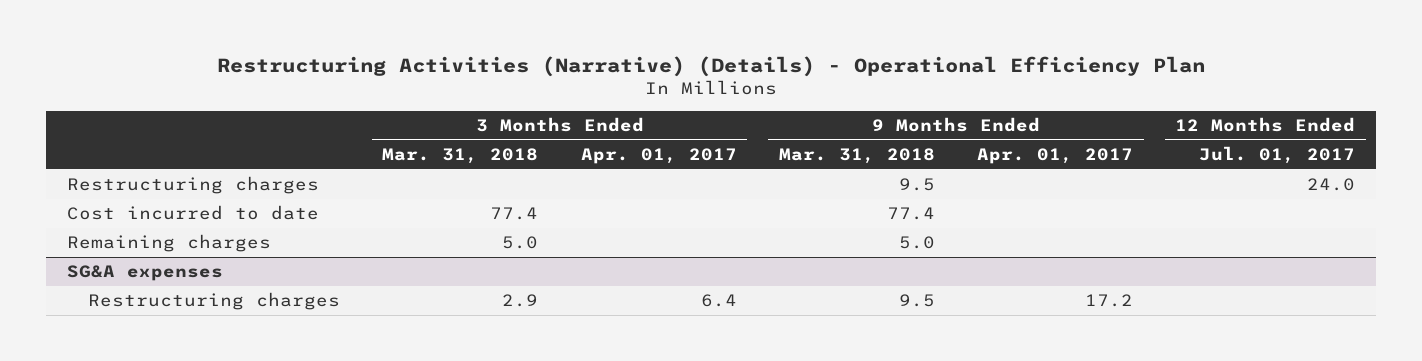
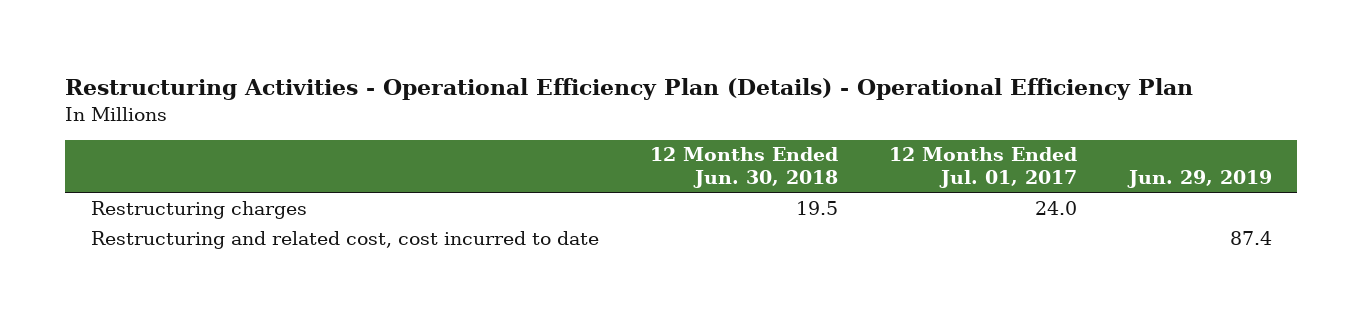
- Restructuring Activities (Narrative) (Details) - Operational Efficiency Plan
+ Restructuring Activities - Operational Efficiency Plan (Details) - Operational Efficiency Plan
- | 3 Months Ended Mar. 31, 2018 | 3 Months Ended Apr. 01, 2017 | 9 Months Ended Mar. 31, 2018 | 9 Months Ended Apr. 01, 2017 | 12 Months Ended Jul. 01, 2017
+ | 12 Months Ended Jun. 30, 2018 | 12 Months Ended Jul. 01, 2017 | Jun. 29, 2019
- Cost incurred to date | 77.4 | | 77.4 | |
- Remaining charges | 5.0 | | 5.0 | |
- SG&A expenses
- Restructuring charges | 2.9 | 6.4 | 9.5 | 17.2 |
+ Restructuring and related cost, cost incurred to date | | | 87.4

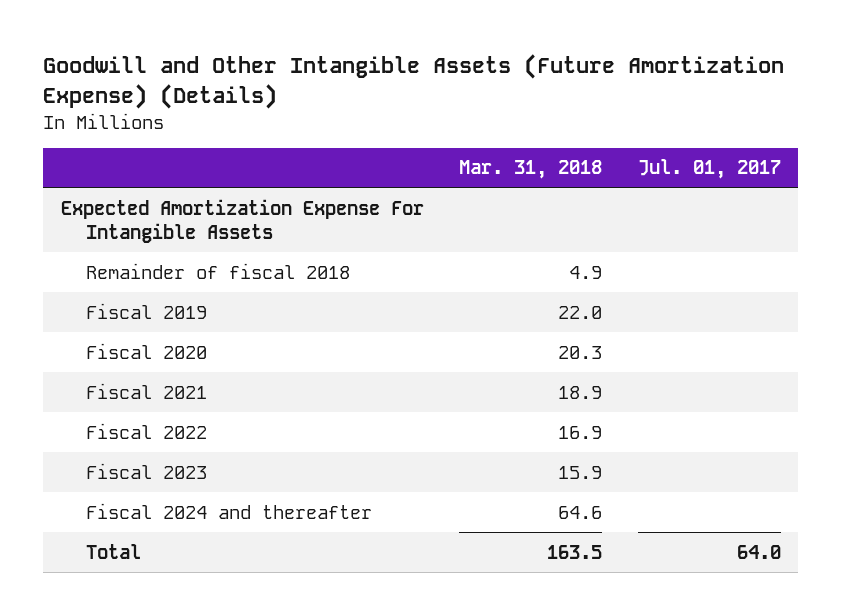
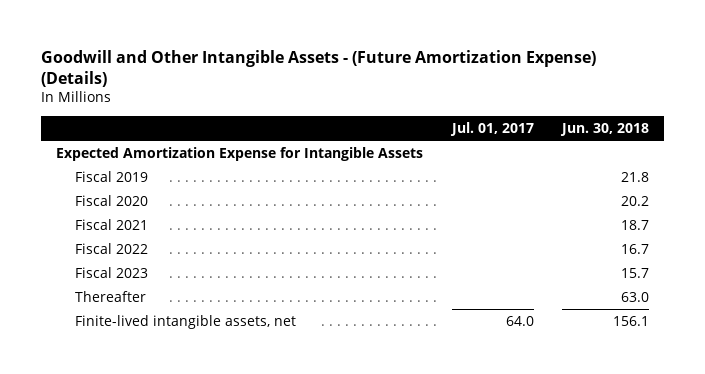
- Goodwill and Other Intangible Assets (Future Amortization Expense) (Details)
+ Goodwill and Other Intangible Assets - (Future Amortization Expense) (Details)
- | Mar. 31, 2018 | Jul. 01, 2017
+ | Jul. 01, 2017 | Jun. 30, 2018
- Expected Amortization Expense For Intangible Assets
- Remainder of fiscal 2018 | 4.9 |
+ Expected Amortization Expense for Intangible Assets
- Fiscal 2024 and thereafter | 64.6 |
- Total | 163.5 | 64.0
+ Thereafter | | 63.0
+ Finite-lived intangible assets, net | 64.0 | 156.1

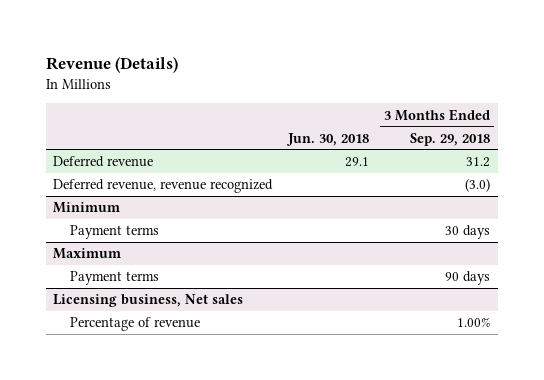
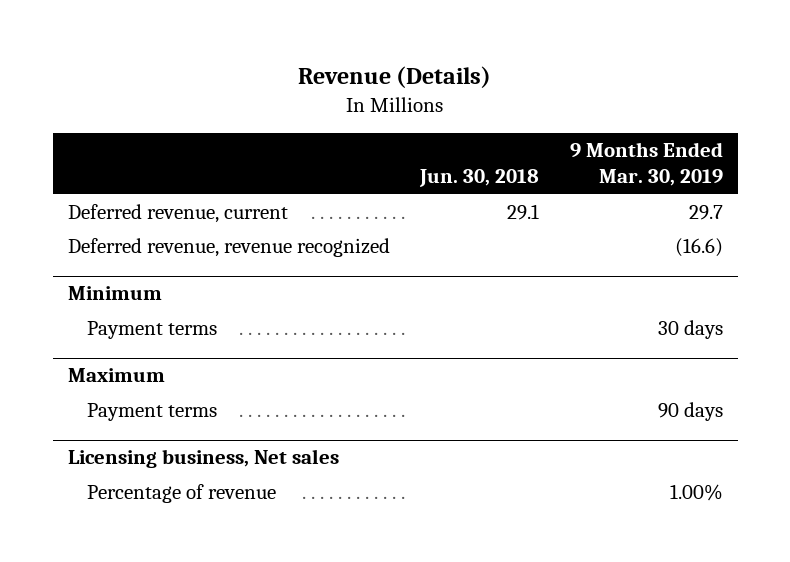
- | Jun. 30, 2018 | 3 Months Ended Sep. 29, 2018
+ | Jun. 30, 2018 | 9 Months Ended Mar. 30, 2019
- Deferred revenue | 29.1 | 31.2
+ Deferred revenue, current | 29.1 | 29.7

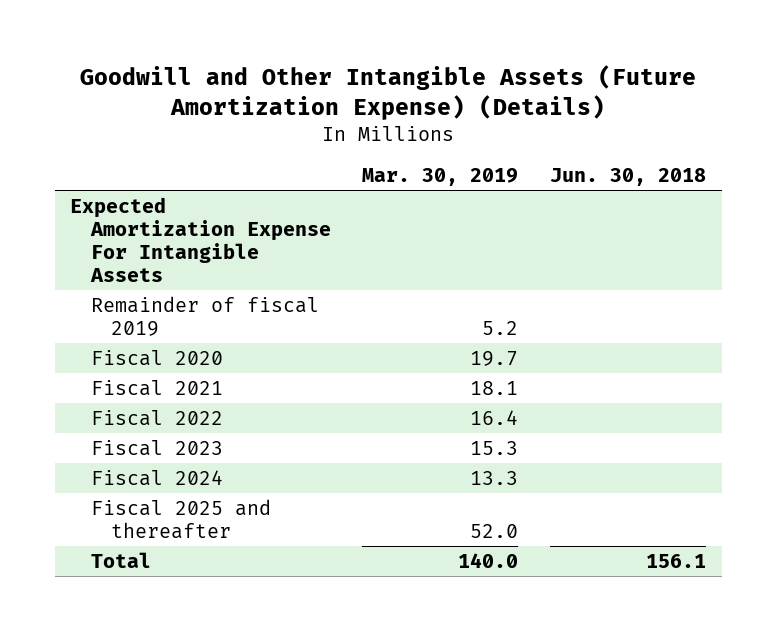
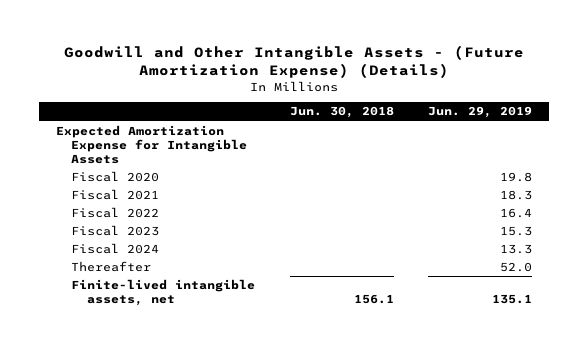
- Goodwill and Other Intangible Assets (Future Amortization Expense) (Details)
+ Goodwill and Other Intangible Assets - (Future Amortization Expense) (Details)
- | Mar. 30, 2019 | Jun. 30, 2018
+ | Jun. 30, 2018 | Jun. 29, 2019
- Expected Amortization Expense For Intangible Assets
- Remainder of fiscal 2019 | 5.2 |
+ Expected Amortization Expense for Intangible Assets
- Fiscal 2025 and thereafter | 52.0 |
- Total | 140.0 | 156.1
+ Thereafter | | 52.0
+ Finite-lived intangible assets, net | 156.1 | 135.1

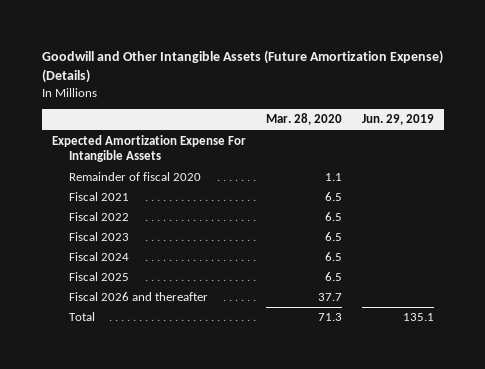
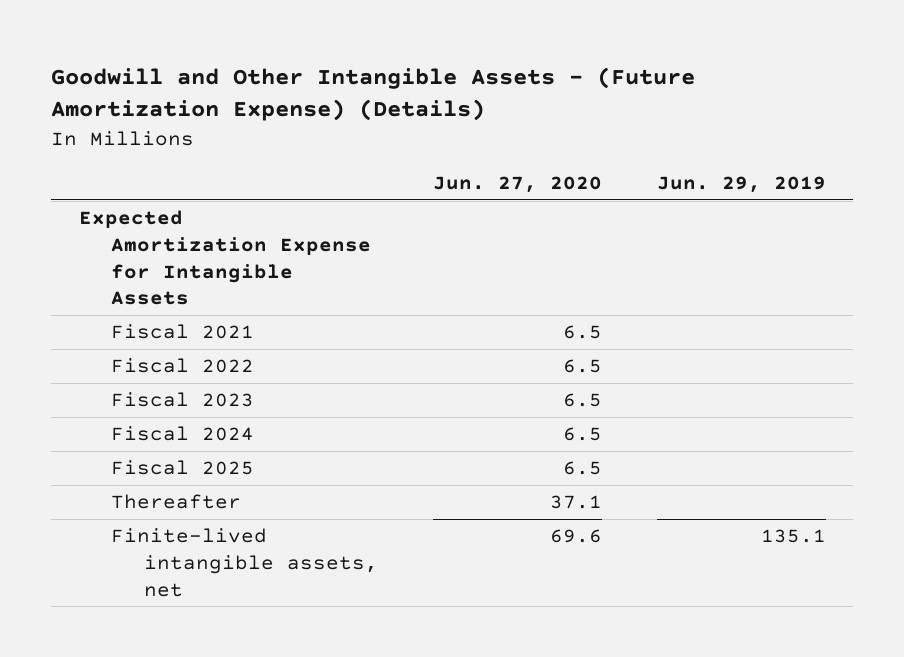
- Goodwill and Other Intangible Assets (Future Amortization Expense) (Details)
+ Goodwill and Other Intangible Assets - (Future Amortization Expense) (Details)
- | Mar. 28, 2020 | Jun. 29, 2019
+ | Jun. 27, 2020 | Jun. 29, 2019
- Expected Amortization Expense For Intangible Assets
- Remainder of fiscal 2020 | 1.1 |
+ Expected Amortization Expense for Intangible Assets
- Fiscal 2026 and thereafter | 37.7 |
- Total | 71.3 | 135.1
+ Thereafter | 37.1 |
+ Finite-lived intangible assets, net | 69.6 | 135.1

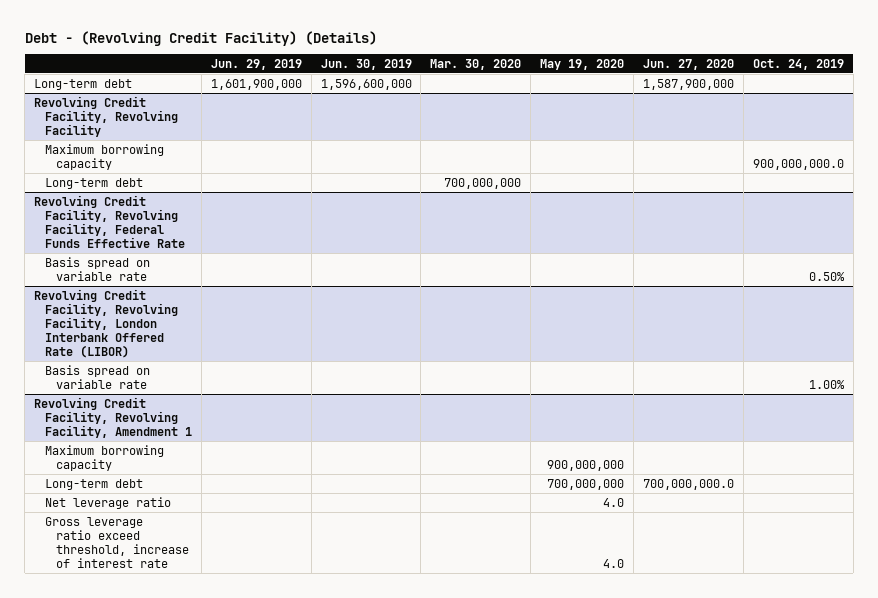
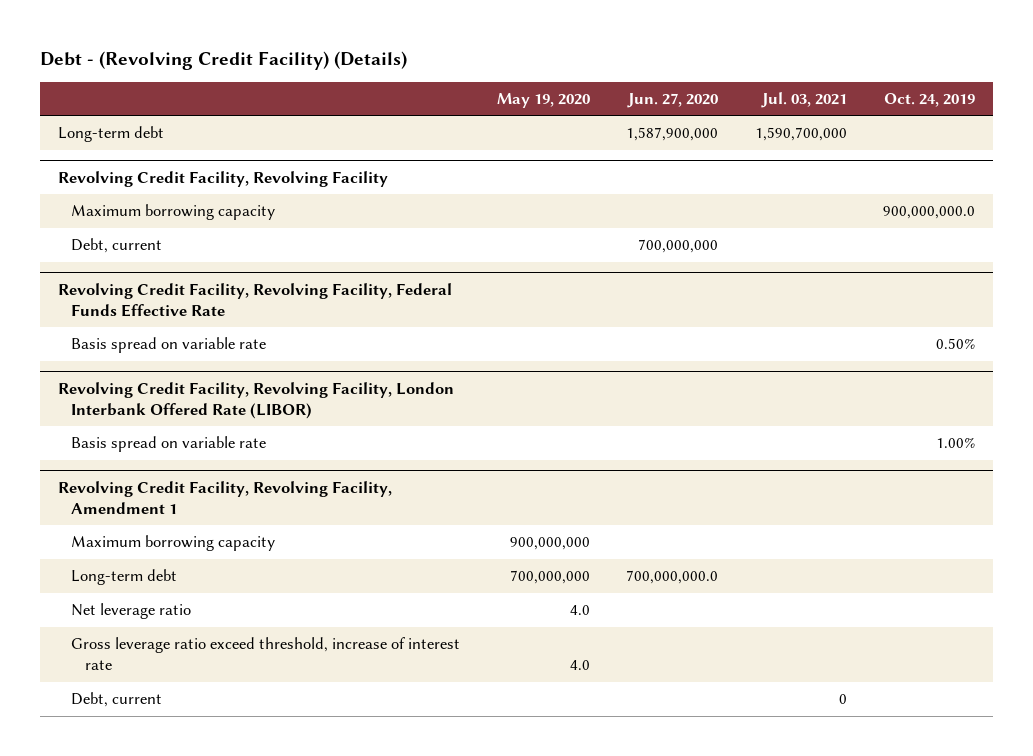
- | Jun. 29, 2019 | Jun. 30, 2019 | Mar. 30, 2020 | May 19, 2020 | Jun. 27, 2020 | Oct. 24, 2019
+ | May 19, 2020 | Jun. 27, 2020 | Jul. 03, 2021 | Oct. 24, 2019
@ Revolving Credit Facility, Revolving Facility
- Long-term debt | | | 700,000,000 | | |
+ Debt, current | | 700,000,000 | |
@ Revolving Credit Facility, Revolving Facility, Amendment 1
+ Debt, current | | | 0 |

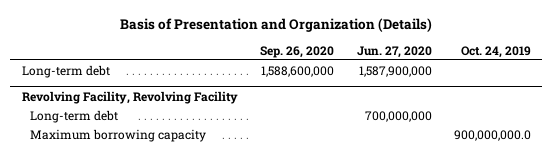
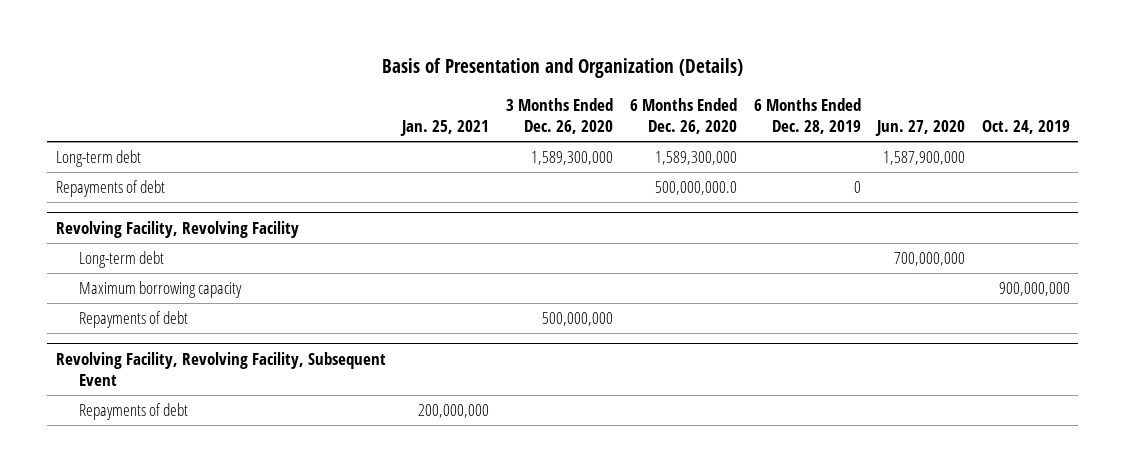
- | Sep. 26, 2020 | Jun. 27, 2020 | Oct. 24, 2019
+ | Jan. 25, 2021 | 3 Months Ended Dec. 26, 2020 | 6 Months Ended Dec. 26, 2020 | 6 Months Ended Dec. 28, 2019 | Jun. 27, 2020 | Oct. 24, 2019
+ Repayments of debt | | | 500,000,000.0 | 0 | |
@ Revolving Facility, Revolving Facility
- Maximum borrowing capacity | | | 900,000,000.0
+ Maximum borrowing capacity | | | | | | 900,000,000
+ Repayments of debt | | 500,000,000 | | | |
+ Revolving Facility, Revolving Facility, Subsequent Event
+ Repayments of debt | 200,000,000 | | | | |

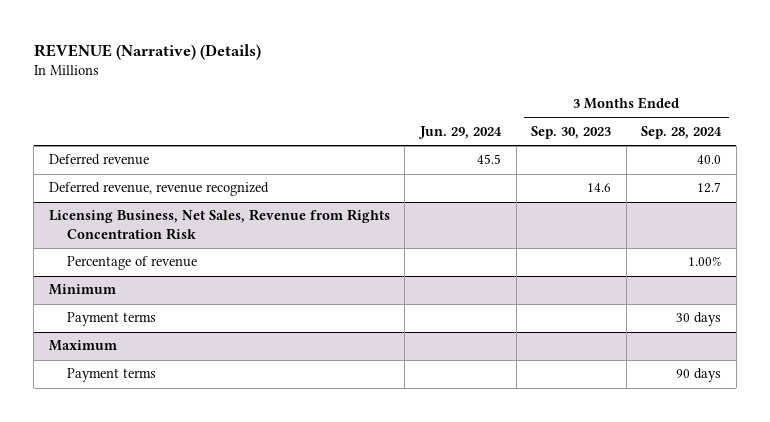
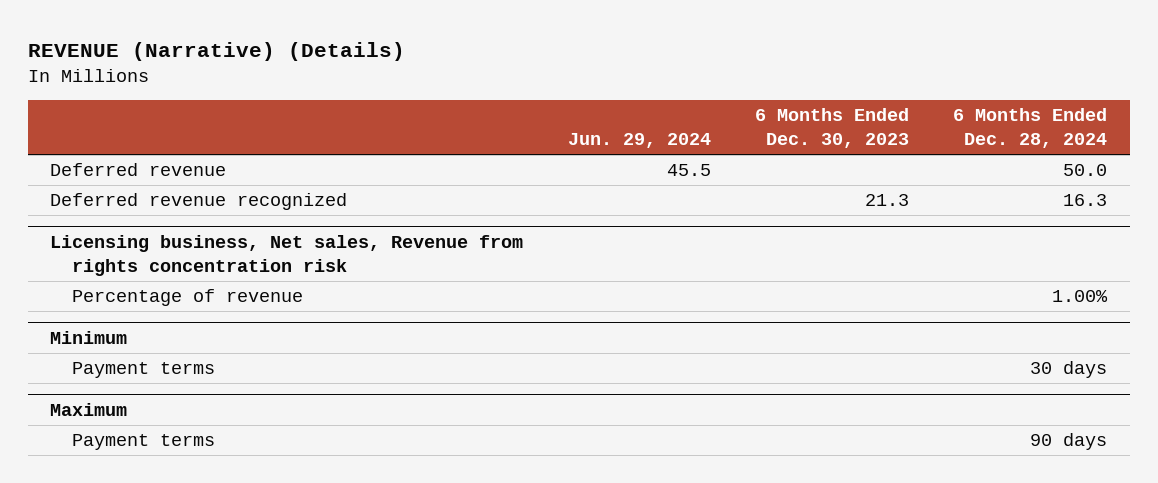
- | Jun. 29, 2024 | 3 Months Ended Sep. 30, 2023 | 3 Months Ended Sep. 28, 2024
+ | Jun. 29, 2024 | 6 Months Ended Dec. 30, 2023 | 6 Months Ended Dec. 28, 2024
- Deferred revenue, revenue recognized | | 14.6 | 12.7
- Licensing Business, Net Sales, Revenue from Rights Concentration Risk
+ Deferred revenue recognized | | 21.3 | 16.3
+ Licensing business, Net sales, Revenue from rights concentration risk

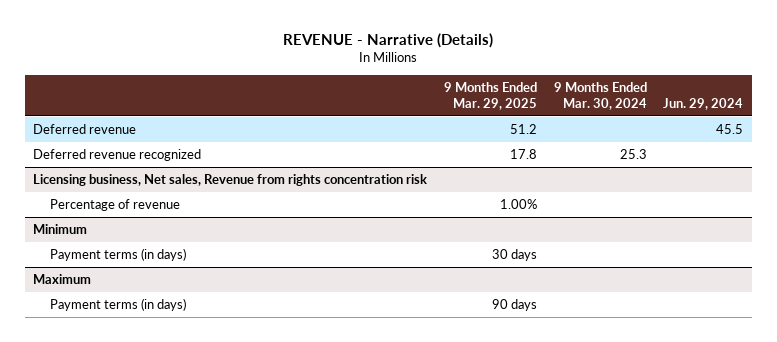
- REVENUE (Narrative) (Details)
+ REVENUE - Narrative (Details)
- | Jun. 29, 2024 | 6 Months Ended Dec. 30, 2023 | 6 Months Ended Dec. 28, 2024
+ | 9 Months Ended Mar. 29, 2025 | 9 Months Ended Mar. 30, 2024 | Jun. 29, 2024
@ Minimum
- Payment terms | | | 30 days
+ Payment terms (in days) | 30 days | |
@ Maximum
- Payment terms | | | 90 days
+ Payment terms (in days) | 90 days | |

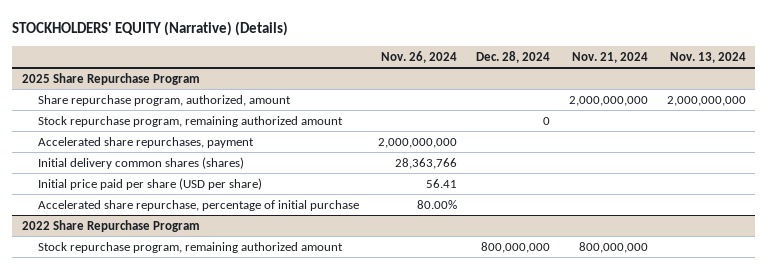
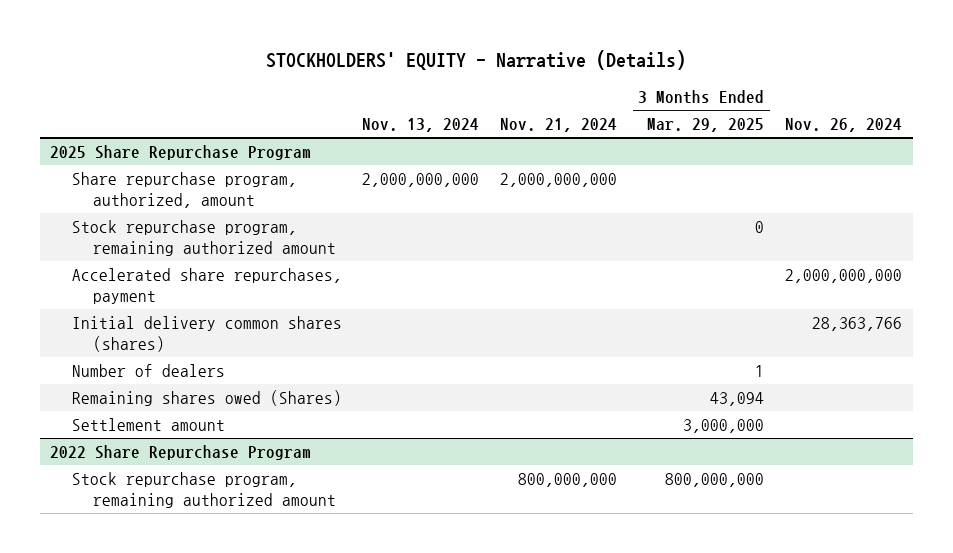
- STOCKHOLDERS' EQUITY (Narrative) (Details)
+ STOCKHOLDERS' EQUITY - Narrative (Details)
- | Nov. 26, 2024 | Dec. 28, 2024 | Nov. 21, 2024 | Nov. 13, 2024
+ | Nov. 13, 2024 | Nov. 21, 2024 | 3 Months Ended Mar. 29, 2025 | Nov. 26, 2024
@ 2025 Share Repurchase Program
- Initial price paid per share (USD per share) | 56.41 | | |
- Accelerated share repurchase, percentage of initial purchase | 80.00% | | |
+ Number of dealers | | | 1 |
+ Remaining shares owed (Shares) | | | 43,094 |
+ Settlement amount | | | 3,000,000 |

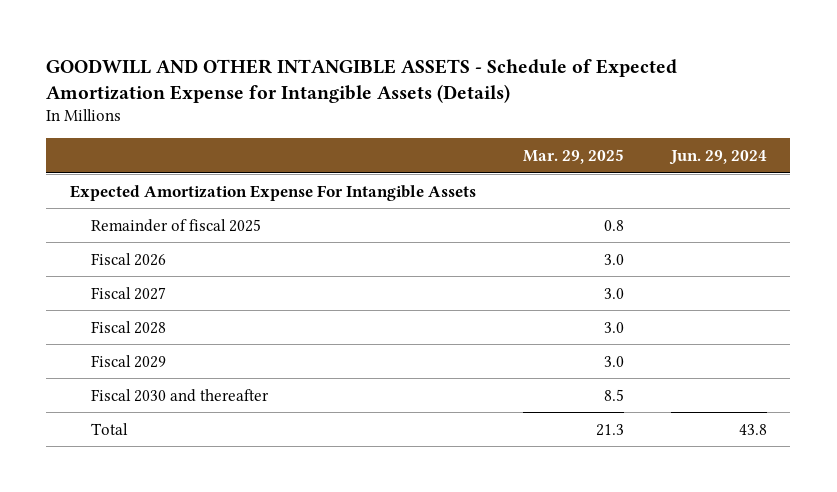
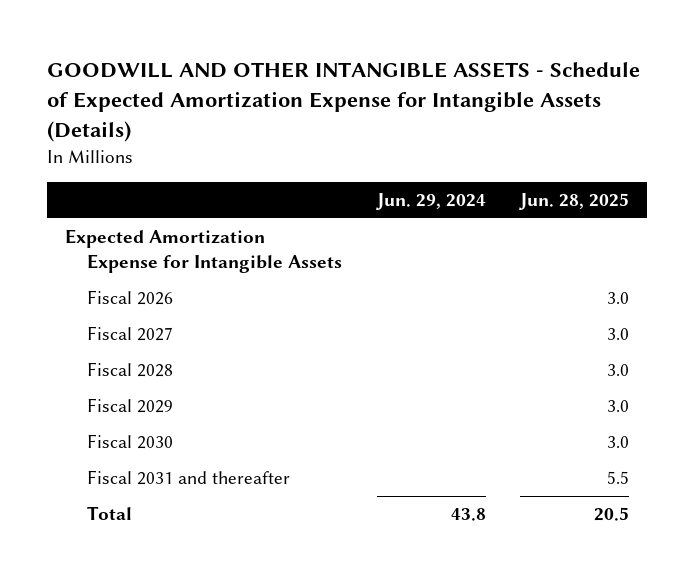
- | Mar. 29, 2025 | Jun. 29, 2024
+ | Jun. 29, 2024 | Jun. 28, 2025
- Expected Amortization Expense For Intangible Assets
- Remainder of fiscal 2025 | 0.8 |
+ Expected Amortization Expense for Intangible Assets
- Fiscal 2030 and thereafter | 8.5 |
+ Fiscal 2030 | | 3.0
+ Fiscal 2031 and thereafter | | 5.5

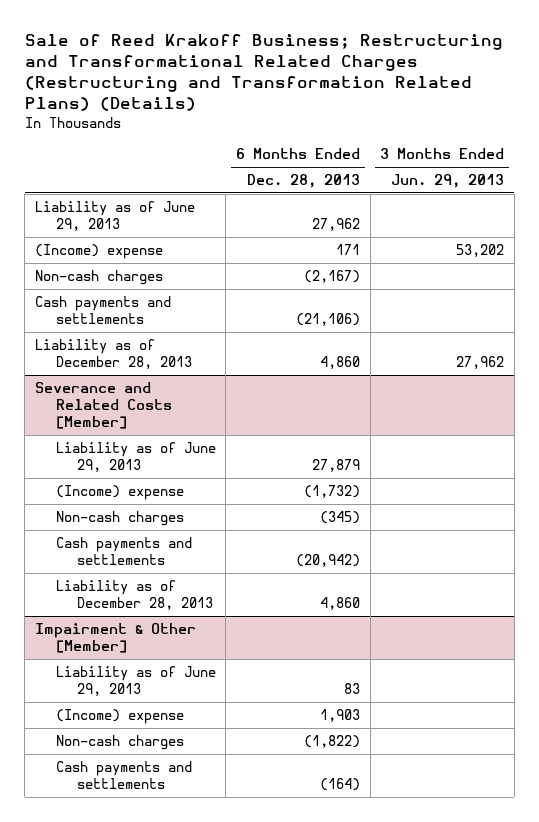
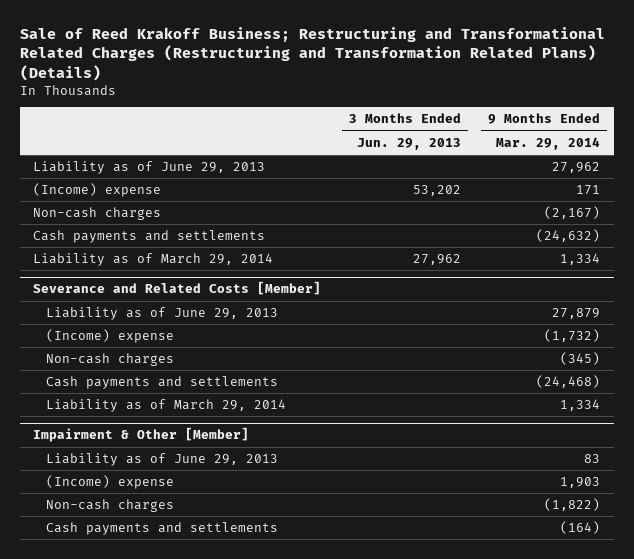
- | 6 Months Ended Dec. 28, 2013 | 3 Months Ended Jun. 29, 2013
+ | 3 Months Ended Jun. 29, 2013 | 9 Months Ended Mar. 29, 2014
- Liability as of December 28, 2013 | 4,860 | 27,962
+ Liability as of March 29, 2014 | 27,962 | 1,334
@ Severance and Related Costs [Member]
- Liability as of December 28, 2013 | 4,860 |
+ Liability as of March 29, 2014 | | 1,334

